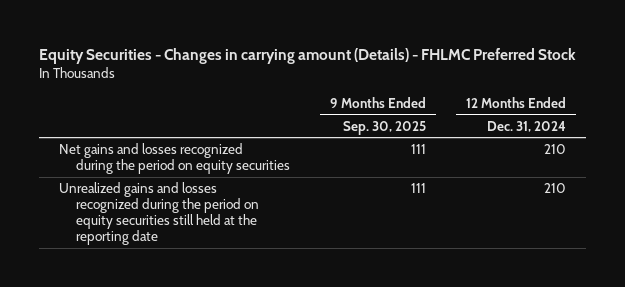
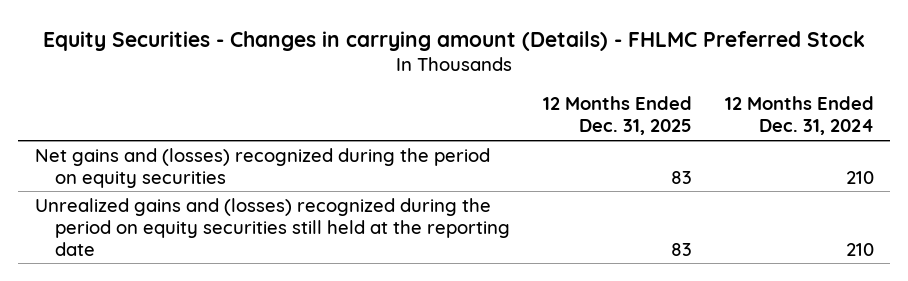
- | 9 Months Ended Sep. 30, 2025 | 12 Months Ended Dec. 31, 2024
+ | 12 Months Ended Dec. 31, 2025 | 12 Months Ended Dec. 31, 2024
- Net gains and losses recognized during the period on equity securities | 111 | 210
- Unrealized gains and losses recognized during the period on equity securities still held at the reporting date | 111 | 210
+ Net gains and (losses) recognized during the period on equity securities | 83 | 210
+ Unrealized gains and (losses) recognized during the period on equity securities still held at the reporting date | 83 | 210

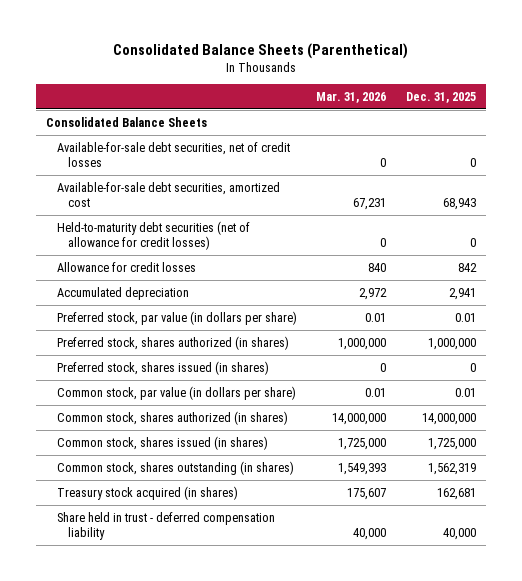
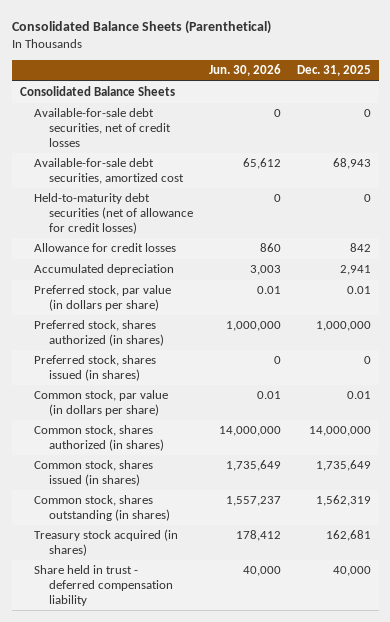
- | Mar. 31, 2026 | Dec. 31, 2025
+ | Jun. 30, 2026 | Dec. 31, 2025
- Common stock, shares issued (in shares) | 1,725,000 | 1,725,000
+ Common stock, shares issued (in shares) | 1,735,649 | 1,735,649

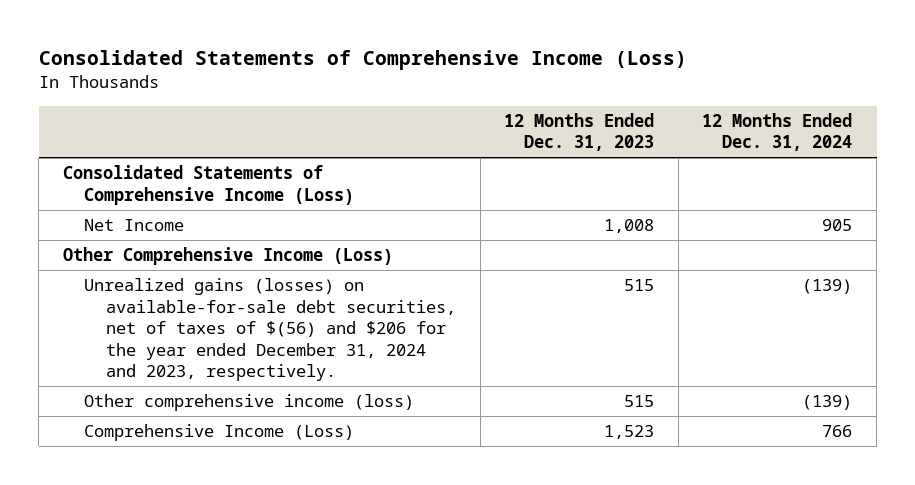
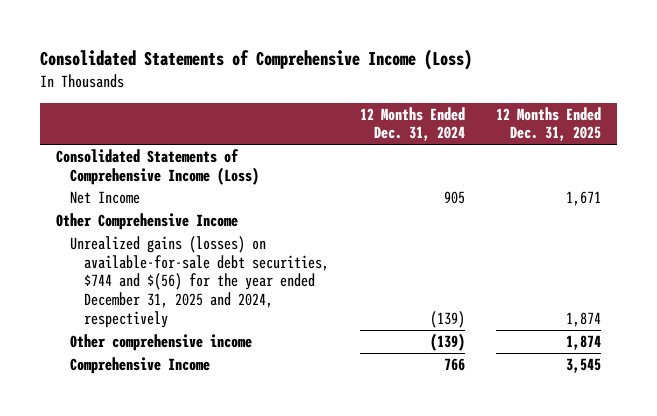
- | 12 Months Ended Dec. 31, 2023 | 12 Months Ended Dec. 31, 2024
+ | 12 Months Ended Dec. 31, 2024 | 12 Months Ended Dec. 31, 2025
- Other Comprehensive Income (Loss)
- Unrealized gains (losses) on available-for-sale debt securities, net of taxes of $(56) and $206 for the year ended December 31, 2024 and 2023, respectively. | 515 | (139)
- Other comprehensive income (loss) | 515 | (139)
- Comprehensive Income (Loss) | 1,523 | 766
+ Other Comprehensive Income
+ Unrealized gains (losses) on available-for-sale debt securities, $744 and $(56) for the year ended December 31, 2025 and 2024, respectively | (139) | 1,874
+ Other comprehensive income | (139) | 1,874
+ Comprehensive Income | 766 | 3,545

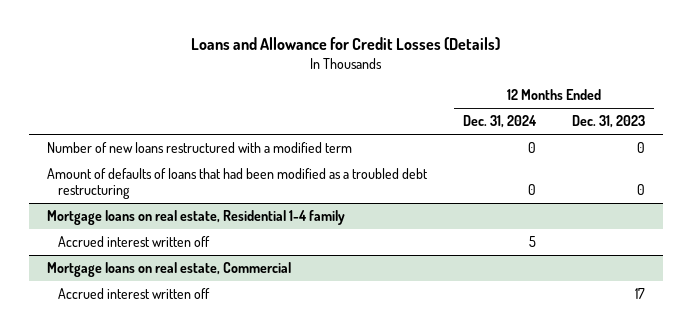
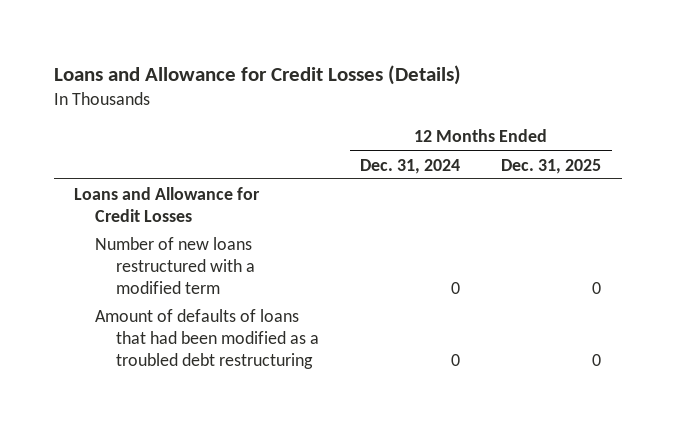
- | 12 Months Ended Dec. 31, 2024 | 12 Months Ended Dec. 31, 2023
+ | 12 Months Ended Dec. 31, 2024 | 12 Months Ended Dec. 31, 2025
+ Loans and Allowance for Credit Losses
- Mortgage loans on real estate, Residential 1-4 family
- Accrued interest written off | 5 |
- Mortgage loans on real estate, Commercial
- Accrued interest written off | | 17

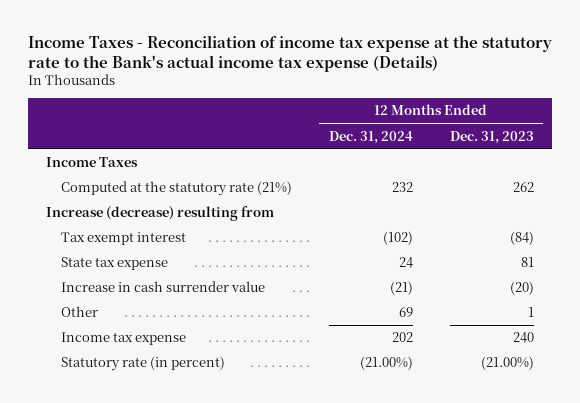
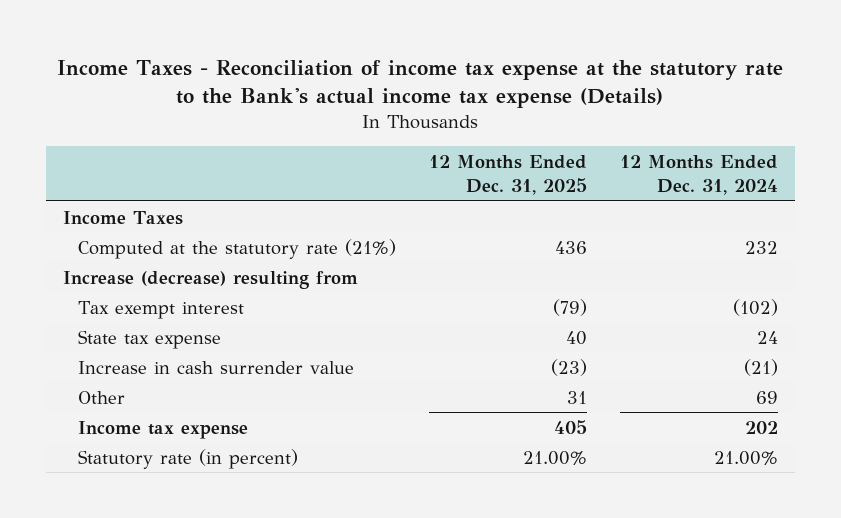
- | 12 Months Ended Dec. 31, 2024 | 12 Months Ended Dec. 31, 2023
+ | 12 Months Ended Dec. 31, 2025 | 12 Months Ended Dec. 31, 2024
- Statutory rate (in percent) | (21.00%) | (21.00%)
+ Statutory rate (in percent) | 21.00% | 21.00%

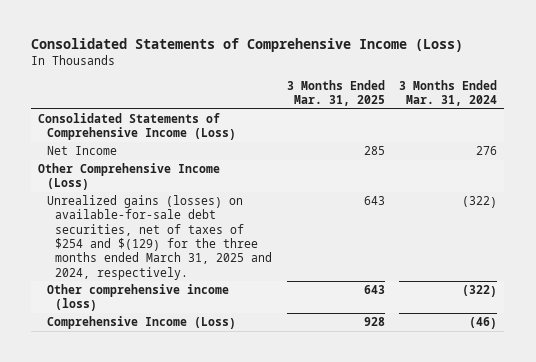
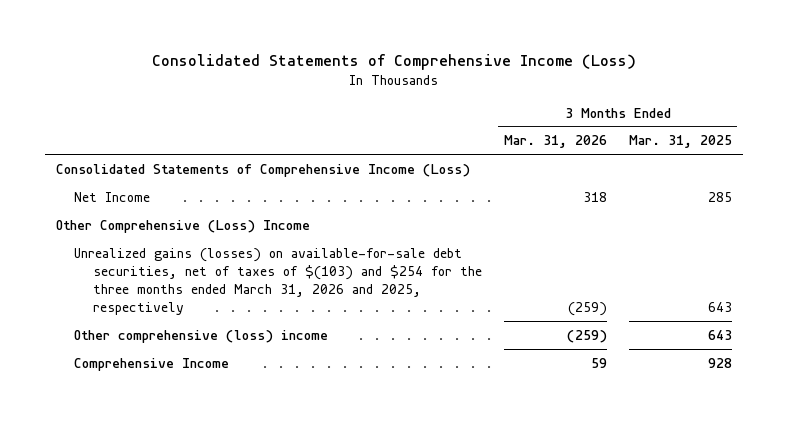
- | 3 Months Ended Mar. 31, 2025 | 3 Months Ended Mar. 31, 2024
+ | 3 Months Ended Mar. 31, 2026 | 3 Months Ended Mar. 31, 2025
- Other Comprehensive Income (Loss)
- Unrealized gains (losses) on available-for-sale debt securities, net of taxes of $254 and $(129) for the three months ended March 31, 2025 and 2024, respectively. | 643 | (322)
- Other comprehensive income (loss) | 643 | (322)
- Comprehensive Income (Loss) | 928 | (46)
+ Other Comprehensive (Loss) Income
+ Unrealized gains (losses) on available-for-sale debt securities, net of taxes of $(103) and $254 for the three months ended March 31, 2026 and 2025, respectively | (259) | 643
+ Other comprehensive (loss) income | (259) | 643
+ Comprehensive Income | 59 | 928

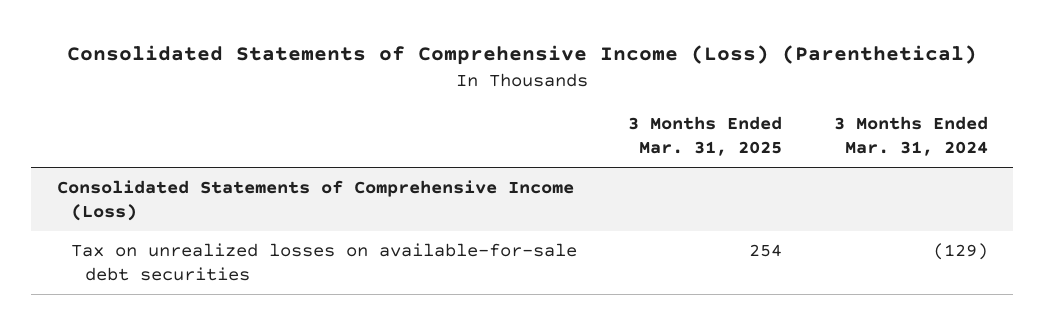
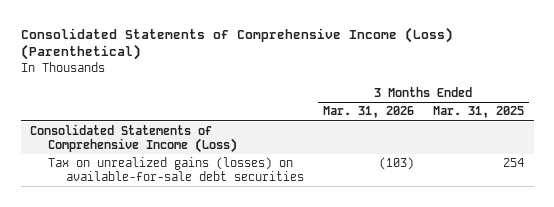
- | 3 Months Ended Mar. 31, 2025 | 3 Months Ended Mar. 31, 2024
+ | 3 Months Ended Mar. 31, 2026 | 3 Months Ended Mar. 31, 2025
- Tax on unrealized losses on available-for-sale debt securities | 254 | (129)
+ Tax on unrealized gains (losses) on available-for-sale debt securities | (103) | 254

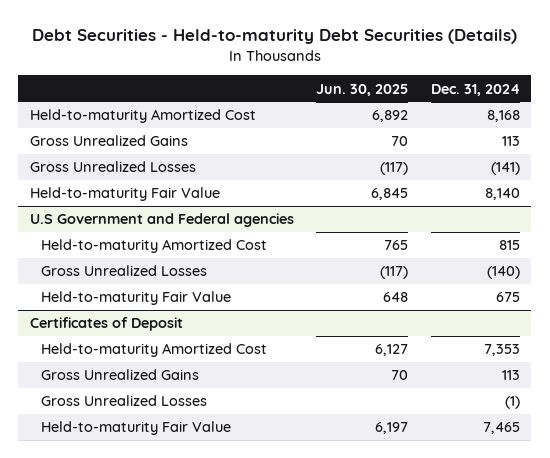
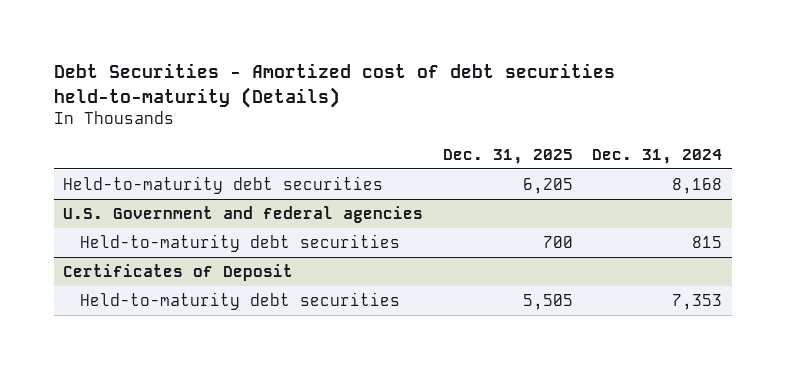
- Debt Securities - Held-to-maturity Debt Securities (Details)
+ Debt Securities - Amortized cost of debt securities held-to-maturity (Details)
- | Jun. 30, 2025 | Dec. 31, 2024
+ | Dec. 31, 2025 | Dec. 31, 2024
- Held-to-maturity Amortized Cost | 6,892 | 8,168
- Gross Unrealized Gains | 70 | 113
- Gross Unrealized Losses | (117) | (141)
- Held-to-maturity Fair Value | 6,845 | 8,140
- U.S Government and Federal agencies
- Held-to-maturity Amortized Cost | 765 | 815
- Gross Unrealized Losses | (117) | (140)
- Held-to-maturity Fair Value | 648 | 675
+ Held-to-maturity debt securities | 6,205 | 8,168
+ U.S. Government and federal agencies
+ Held-to-maturity debt securities | 700 | 815
@ Certificates of Deposit
- Held-to-maturity Amortized Cost | 6,127 | 7,353
- Gross Unrealized Gains | 70 | 113
- Gross Unrealized Losses | | (1)
- Held-to-maturity Fair Value | 6,197 | 7,465
+ Held-to-maturity debt securities | 5,505 | 7,353

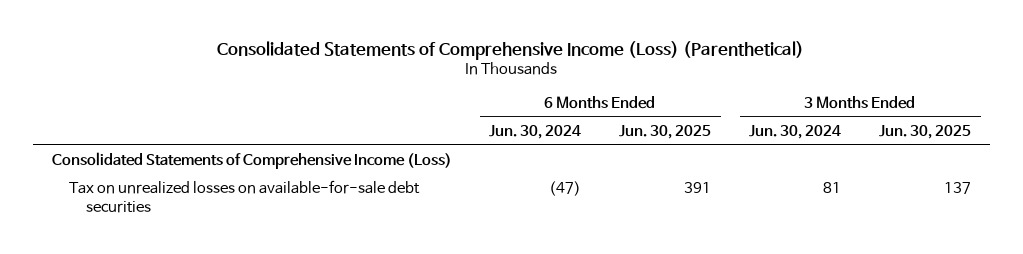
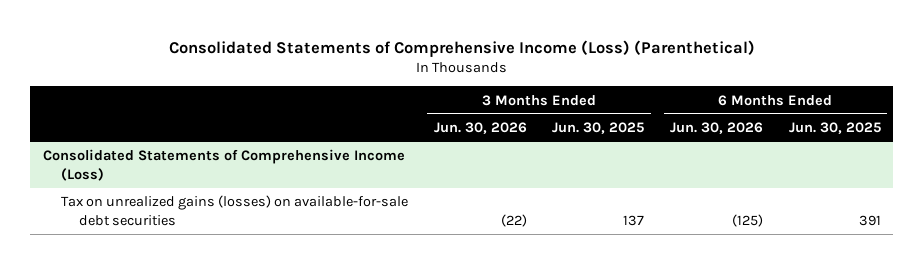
- | 6 Months Ended Jun. 30, 2024 | 6 Months Ended Jun. 30, 2025 | 3 Months Ended Jun. 30, 2024 | 3 Months Ended Jun. 30, 2025
+ | 3 Months Ended Jun. 30, 2026 | 3 Months Ended Jun. 30, 2025 | 6 Months Ended Jun. 30, 2026 | 6 Months Ended Jun. 30, 2025
- Tax on unrealized losses on available-for-sale debt securities | (47) | 391 | 81 | 137
+ Tax on unrealized gains (losses) on available-for-sale debt securities | (22) | 137 | (125) | 391

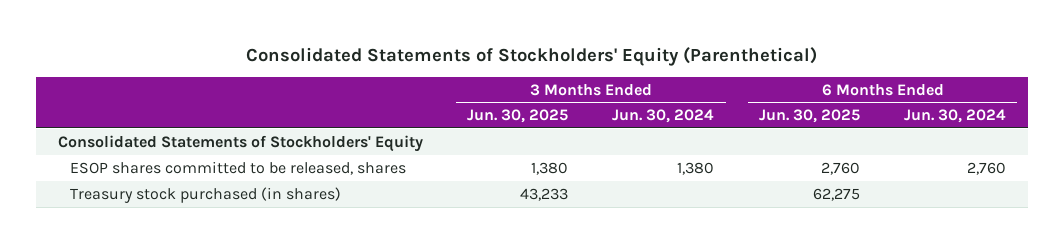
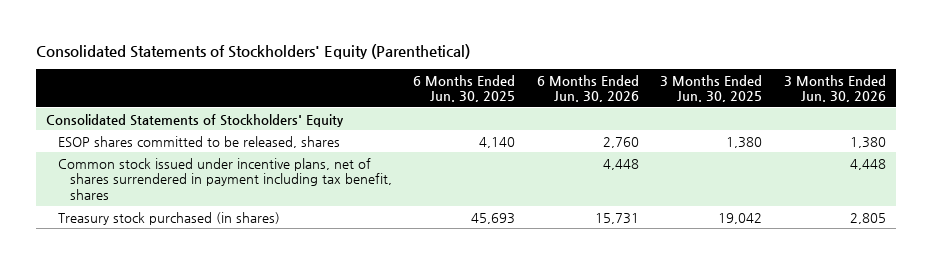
- | 3 Months Ended Jun. 30, 2025 | 3 Months Ended Jun. 30, 2024 | 6 Months Ended Jun. 30, 2025 | 6 Months Ended Jun. 30, 2024
+ | 6 Months Ended Jun. 30, 2025 | 6 Months Ended Jun. 30, 2026 | 3 Months Ended Jun. 30, 2025 | 3 Months Ended Jun. 30, 2026
- ESOP shares committed to be released, shares | 1,380 | 1,380 | 2,760 | 2,760
- Treasury stock purchased (in shares) | 43,233 | | 62,275 |
+ ESOP shares committed to be released, shares | 4,140 | 2,760 | 1,380 | 1,380
+ Common stock issued under incentive plans, net of shares surrendered in payment including tax benefit, shares | | 4,448 | | 4,448
+ Treasury stock purchased (in shares) | 45,693 | 15,731 | 19,042 | 2,805

